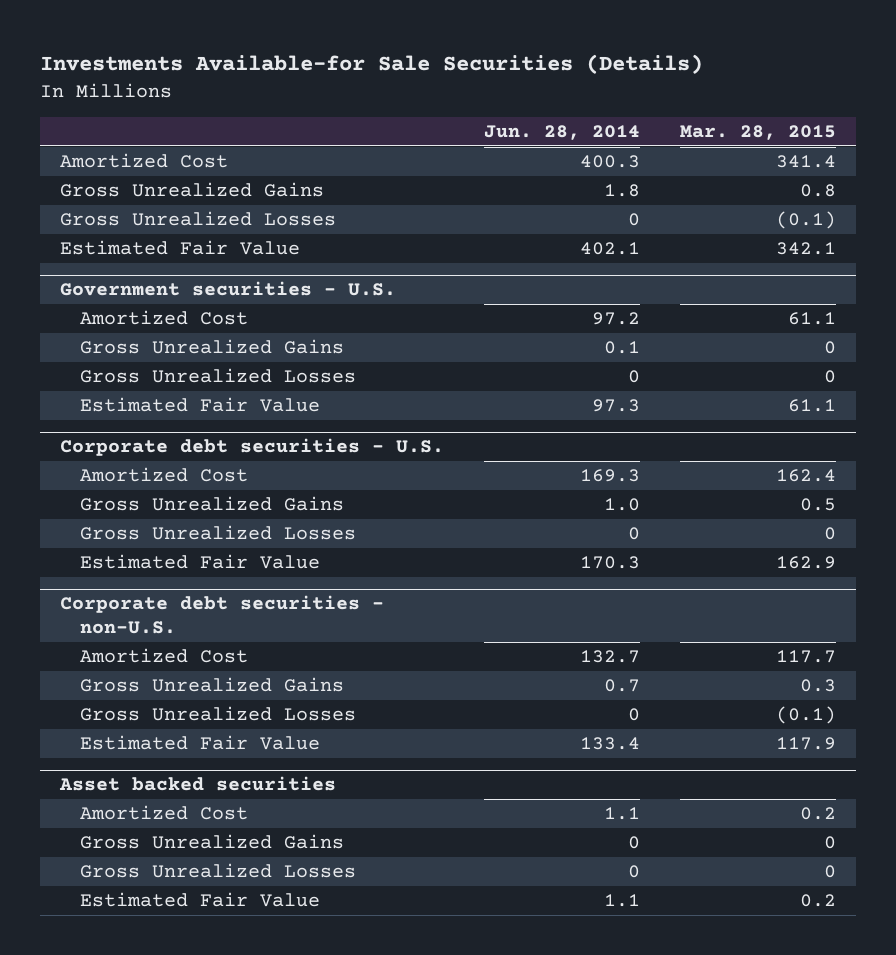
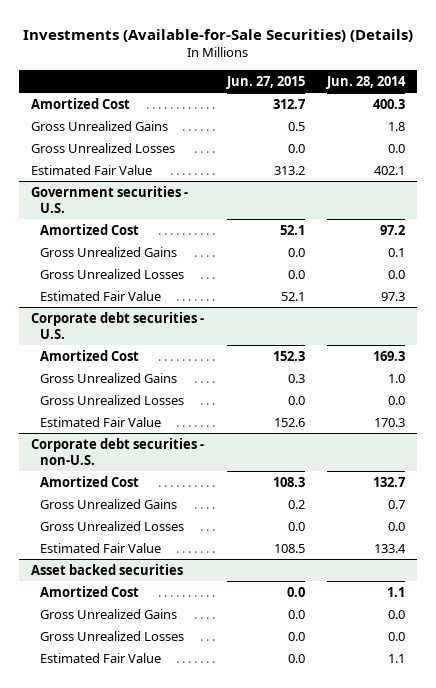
- Investments Available-for Sale Securities (Details)
+ Investments (Available-for-Sale Securities) (Details)
- | Jun. 28, 2014 | Mar. 28, 2015
+ | Jun. 27, 2015 | Jun. 28, 2014
- Gross Unrealized Losses | 0 | (0.1)
+ Gross Unrealized Losses | 0.0 | 0.0
@ Government securities - U.S.
- Gross Unrealized Losses | 0 | 0
+ Gross Unrealized Losses | 0.0 | 0.0
@ Corporate debt securities - U.S.
- Gross Unrealized Losses | 0 | 0
+ Gross Unrealized Losses | 0.0 | 0.0
@ Corporate debt securities - non-U.S.
- Gross Unrealized Losses | 0 | (0.1)
+ Gross Unrealized Losses | 0.0 | 0.0
@ Asset backed securities
- Gross Unrealized Gains | 0 | 0
- Gross Unrealized Losses | 0 | 0
+ Gross Unrealized Gains | 0.0 | 0.0
+ Gross Unrealized Losses | 0.0 | 0.0

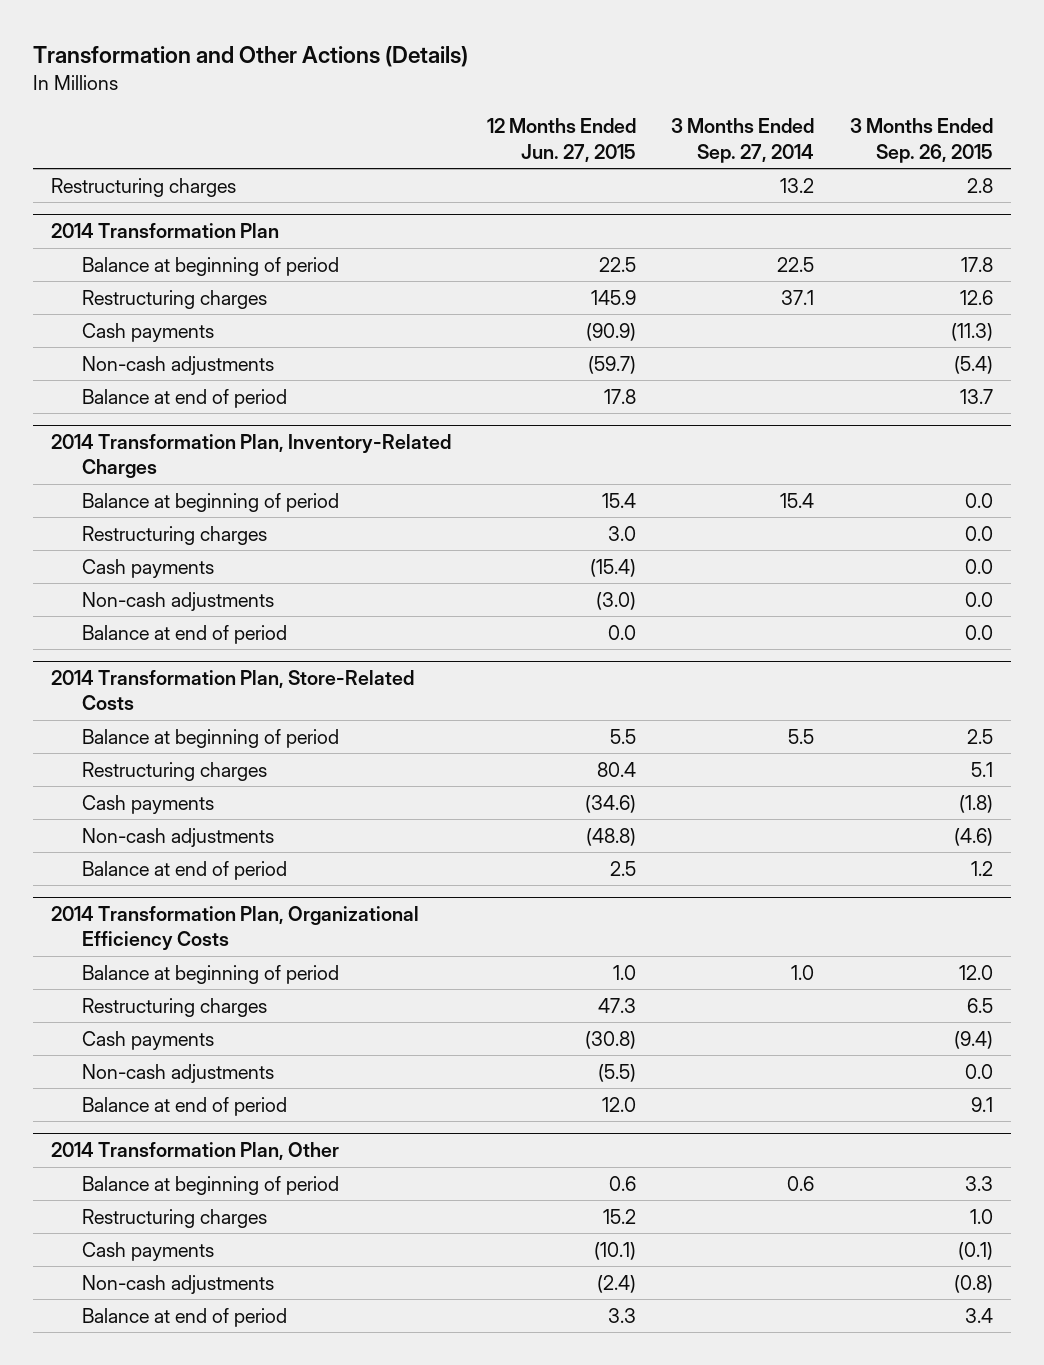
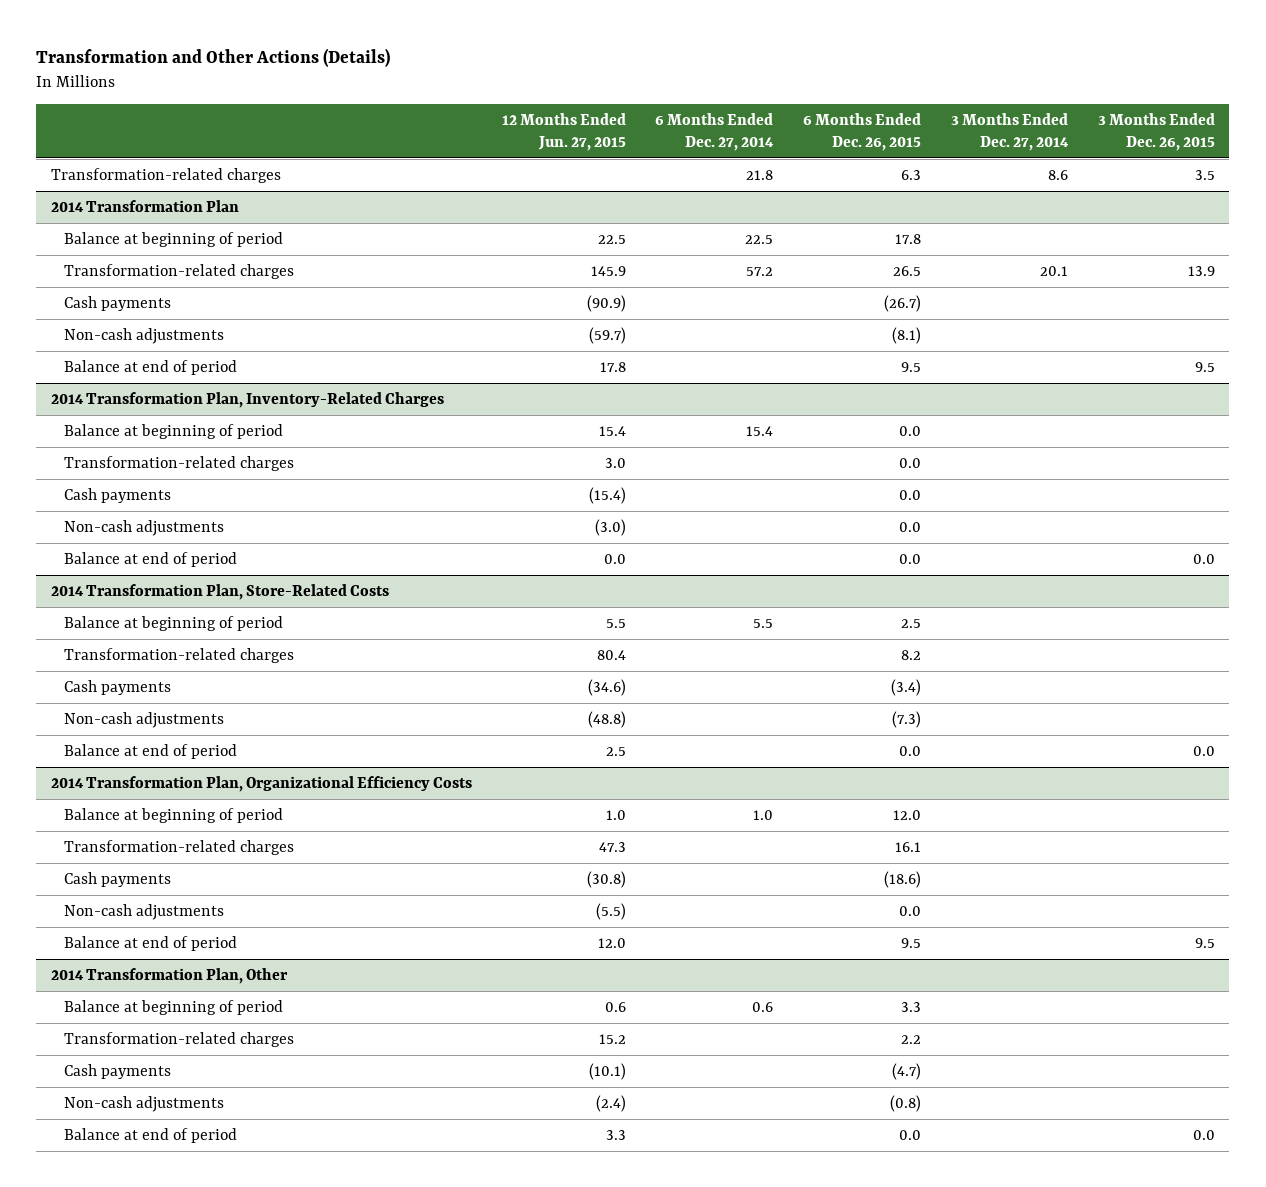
- | 12 Months Ended Jun. 27, 2015 | 3 Months Ended Sep. 27, 2014 | 3 Months Ended Sep. 26, 2015
+ | 12 Months Ended Jun. 27, 2015 | 6 Months Ended Dec. 27, 2014 | 6 Months Ended Dec. 26, 2015 | 3 Months Ended Dec. 27, 2014 | 3 Months Ended Dec. 26, 2015
- Restructuring charges | | 13.2 | 2.8
+ Transformation-related charges | | 21.8 | 6.3 | 8.6 | 3.5
@ 2014 Transformation Plan
- Restructuring charges | 145.9 | 37.1 | 12.6
+ Transformation-related charges | 145.9 | 57.2 | 26.5 | 20.1 | 13.9
@ 2014 Transformation Plan, Inventory-Related Charges
- Restructuring charges | 3.0 | | 0.0
+ Transformation-related charges | 3.0 | | 0.0 | |
@ 2014 Transformation Plan, Store-Related Costs
- Restructuring charges | 80.4 | | 5.1
+ Transformation-related charges | 80.4 | | 8.2 | |
@ 2014 Transformation Plan, Organizational Efficiency Costs
- Restructuring charges | 47.3 | | 6.5
+ Transformation-related charges | 47.3 | | 16.1 | |
@ 2014 Transformation Plan, Other
- Restructuring charges | 15.2 | | 1.0
+ Transformation-related charges | 15.2 | | 2.2 | |

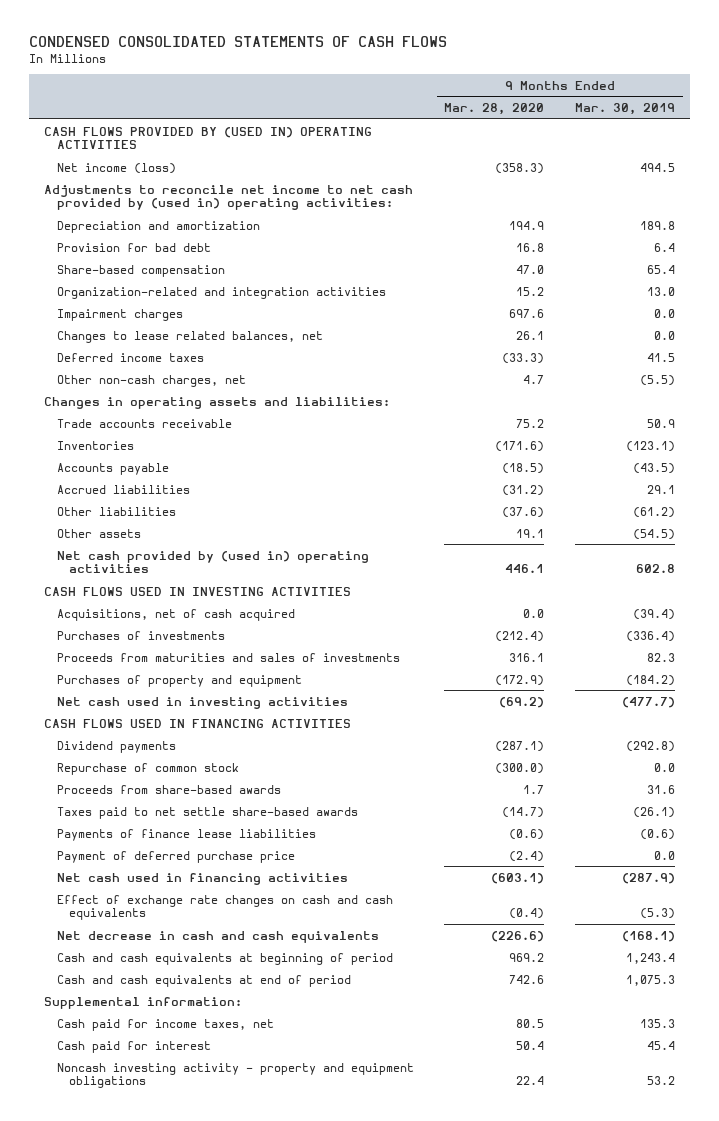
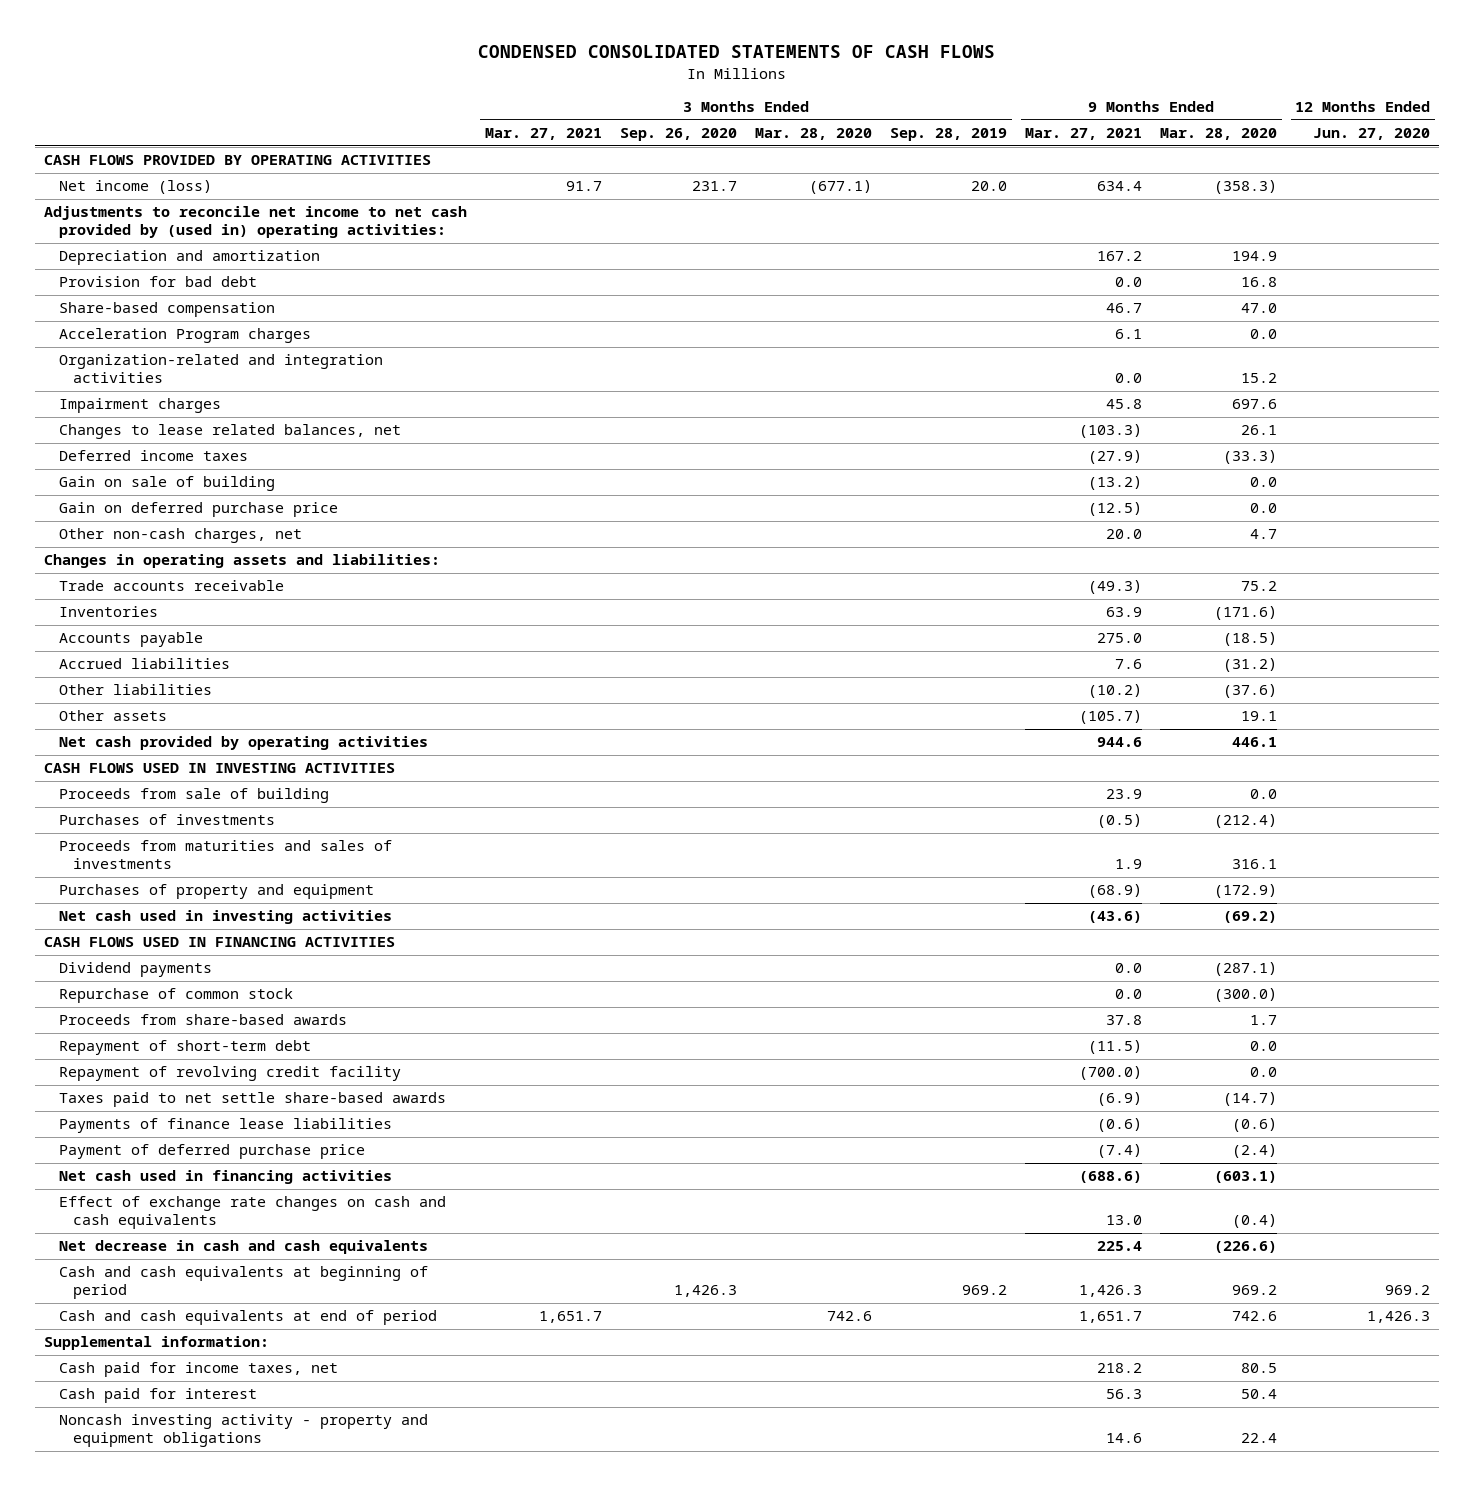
- | 9 Months Ended Mar. 28, 2020 | 9 Months Ended Mar. 30, 2019
+ | 3 Months Ended Mar. 27, 2021 | 3 Months Ended Sep. 26, 2020 | 3 Months Ended Mar. 28, 2020 | 3 Months Ended Sep. 28, 2019 | 9 Months Ended Mar. 27, 2021 | 9 Months Ended Mar. 28, 2020 | 12 Months Ended Jun. 27, 2020
- CASH FLOWS PROVIDED BY (USED IN) OPERATING ACTIVITIES
+ CASH FLOWS PROVIDED BY OPERATING ACTIVITIES
+ Acceleration Program charges | | | | | 6.1 | 0.0 |
+ Gain on sale of building | | | | | (13.2) | 0.0 |
+ Gain on deferred purchase price | | | | | (12.5) | 0.0 |
- Net cash provided by (used in) operating activities | 446.1 | 602.8
+ Net cash provided by operating activities | | | | | 944.6 | 446.1 |
- Acquisitions, net of cash acquired | 0.0 | (39.4)
+ Proceeds from sale of building | | | | | 23.9 | 0.0 |
+ Repayment of short-term debt | | | | | (11.5) | 0.0 |
+ Repayment of revolving credit facility | | | | | (700.0) | 0.0 |

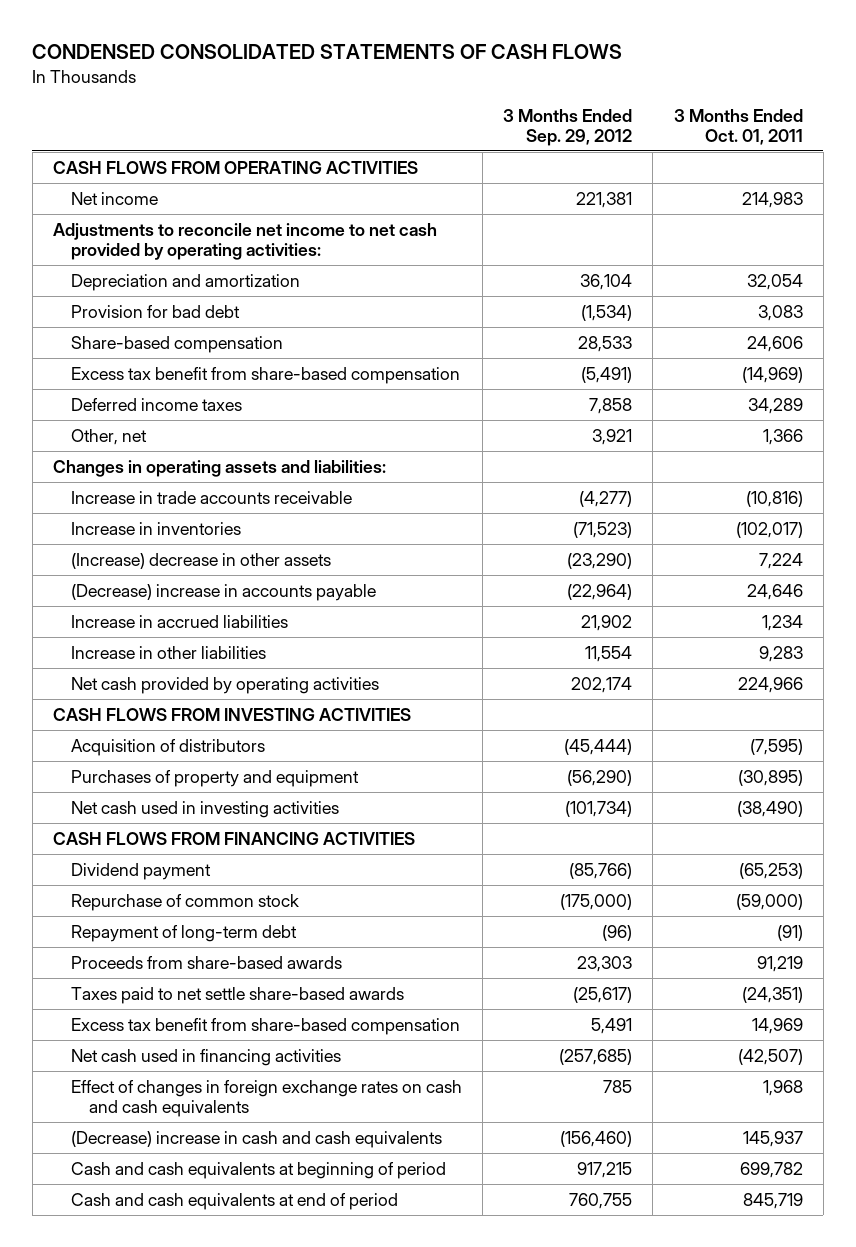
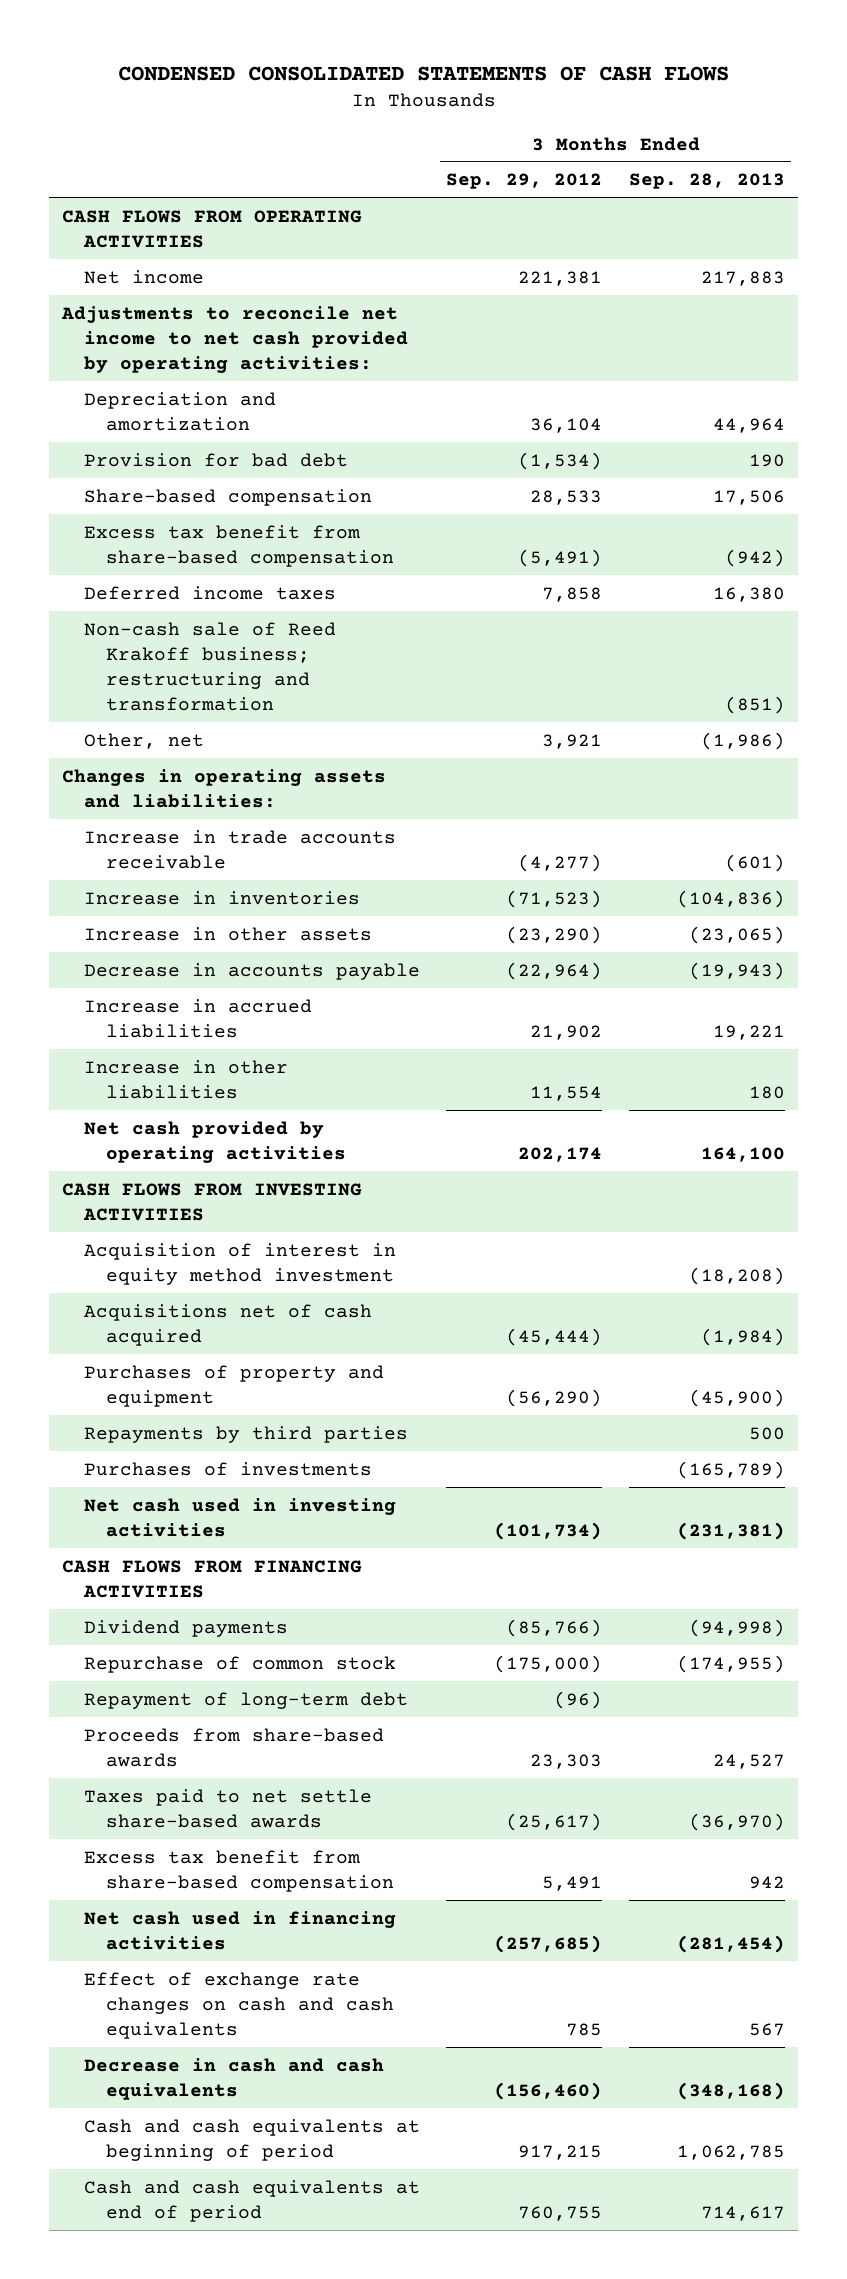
- | 3 Months Ended Sep. 29, 2012 | 3 Months Ended Oct. 01, 2011
+ | 3 Months Ended Sep. 29, 2012 | 3 Months Ended Sep. 28, 2013
+ Non-cash sale of Reed Krakoff business; restructuring and transformation | | (851)
- (Increase) decrease in other assets | (23,290) | 7,224
- (Decrease) increase in accounts payable | (22,964) | 24,646
+ Increase in other assets | (23,290) | (23,065)
+ Decrease in accounts payable | (22,964) | (19,943)
- Acquisition of distributors | (45,444) | (7,595)
+ Acquisition of interest in equity method investment | | (18,208)
+ Acquisitions net of cash acquired | (45,444) | (1,984)
+ Repayments by third parties | | 500
+ Purchases of investments | | (165,789)
- Dividend payment | (85,766) | (65,253)
+ Dividend payments | (85,766) | (94,998)
- Effect of changes in foreign exchange rates on cash and cash equivalents | 785 | 1,968
- (Decrease) increase in cash and cash equivalents | (156,460) | 145,937
+ Effect of exchange rate changes on cash and cash equivalents | 785 | 567
+ Decrease in cash and cash equivalents | (156,460) | (348,168)

